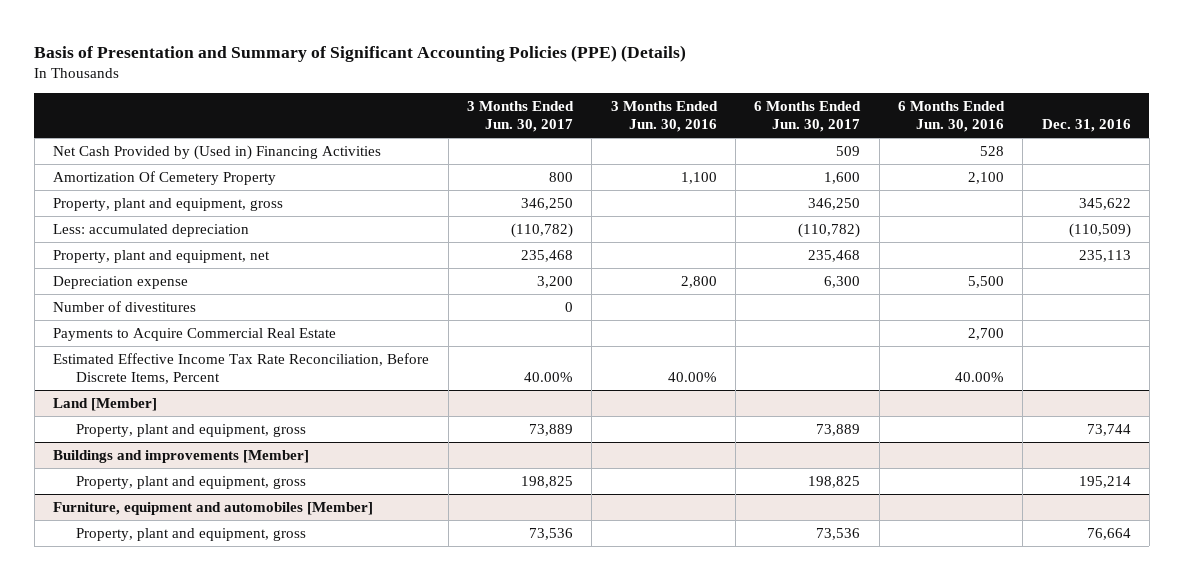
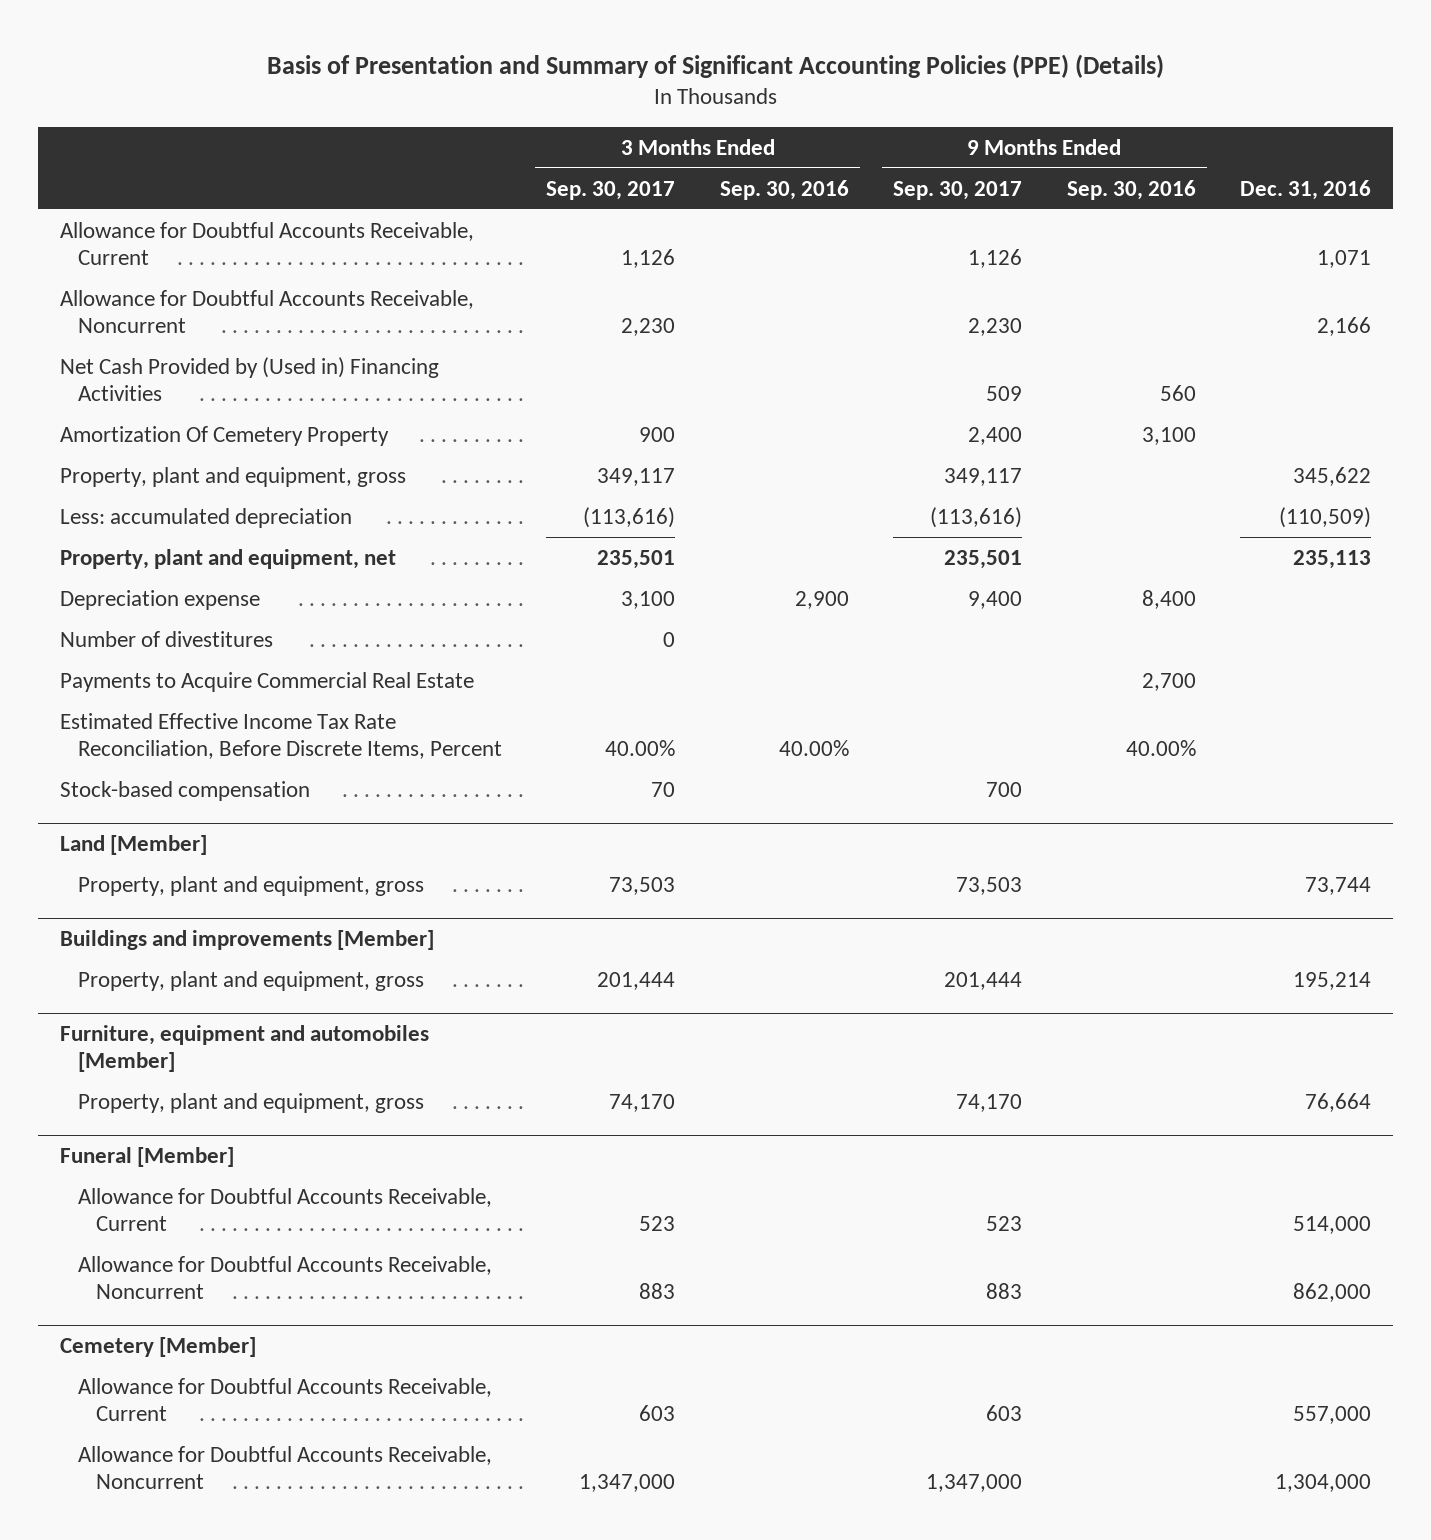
- | 3 Months Ended Jun. 30, 2017 | 3 Months Ended Jun. 30, 2016 | 6 Months Ended Jun. 30, 2017 | 6 Months Ended Jun. 30, 2016 | Dec. 31, 2016
+ | 3 Months Ended Sep. 30, 2017 | 3 Months Ended Sep. 30, 2016 | 9 Months Ended Sep. 30, 2017 | 9 Months Ended Sep. 30, 2016 | Dec. 31, 2016
+ Allowance for Doubtful Accounts Receivable, Current | 1,126 | | 1,126 | | 1,071
+ Allowance for Doubtful Accounts Receivable, Noncurrent | 2,230 | | 2,230 | | 2,166
+ Stock-based compensation | 70 | | 700 | |
+ Funeral [Member]
+ Allowance for Doubtful Accounts Receivable, Current | 523 | | 523 | | 514,000
+ Allowance for Doubtful Accounts Receivable, Noncurrent | 883 | | 883 | | 862,000
+ Cemetery [Member]
+ Allowance for Doubtful Accounts Receivable, Current | 603 | | 603 | | 557,000
+ Allowance for Doubtful Accounts Receivable, Noncurrent | 1,347,000 | | 1,347,000 | | 1,304,000

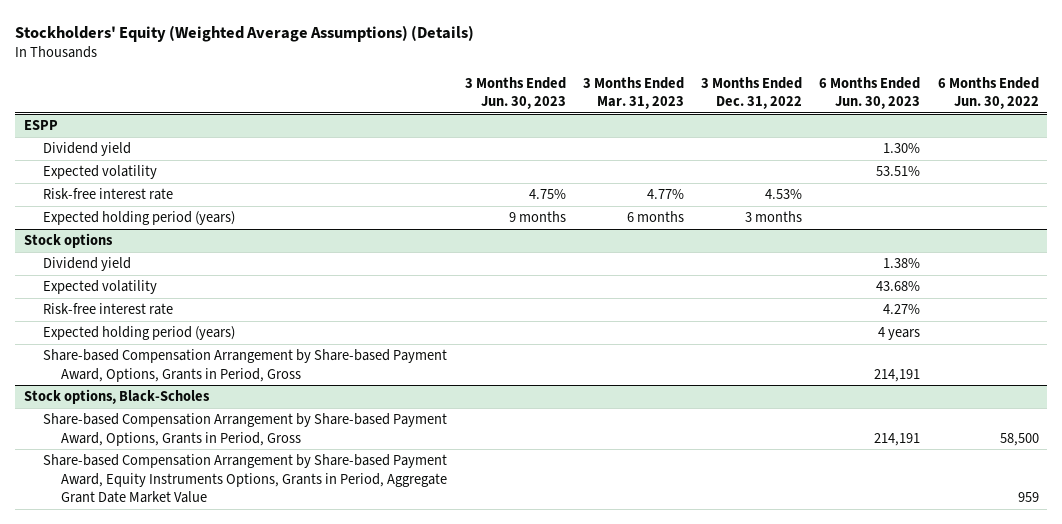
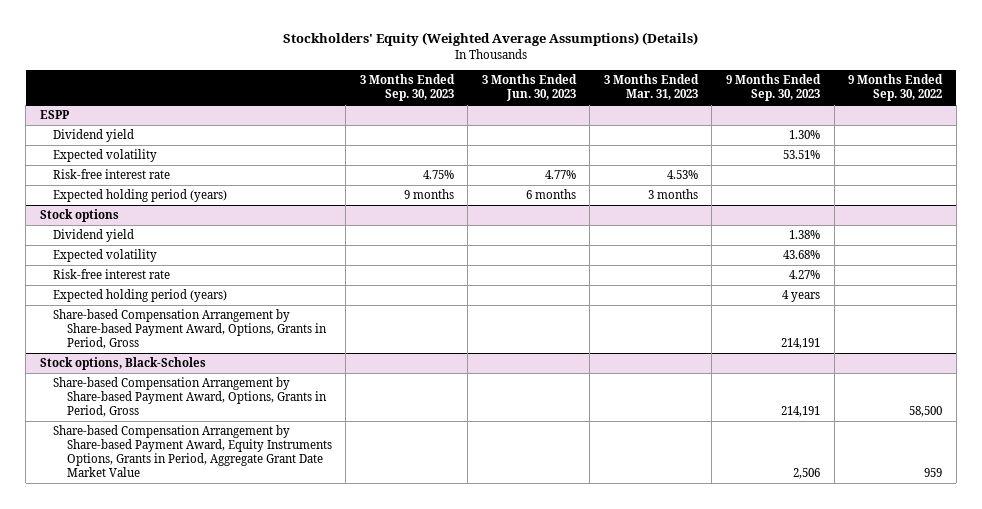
- | 3 Months Ended Jun. 30, 2023 | 3 Months Ended Mar. 31, 2023 | 3 Months Ended Dec. 31, 2022 | 6 Months Ended Jun. 30, 2023 | 6 Months Ended Jun. 30, 2022
+ | 3 Months Ended Sep. 30, 2023 | 3 Months Ended Jun. 30, 2023 | 3 Months Ended Mar. 31, 2023 | 9 Months Ended Sep. 30, 2023 | 9 Months Ended Sep. 30, 2022
@ ESPP
- Risk-free interest rate | 4.75% | 4.77% | 4.53% | |
- Expected holding period (years) | 9 months | 6 months | 3 months | |
+ Risk-free interest rate | 4.75% | 4.77% | 4.53% | |
+ Expected holding period (years) | 9 months | 6 months | 3 months | |

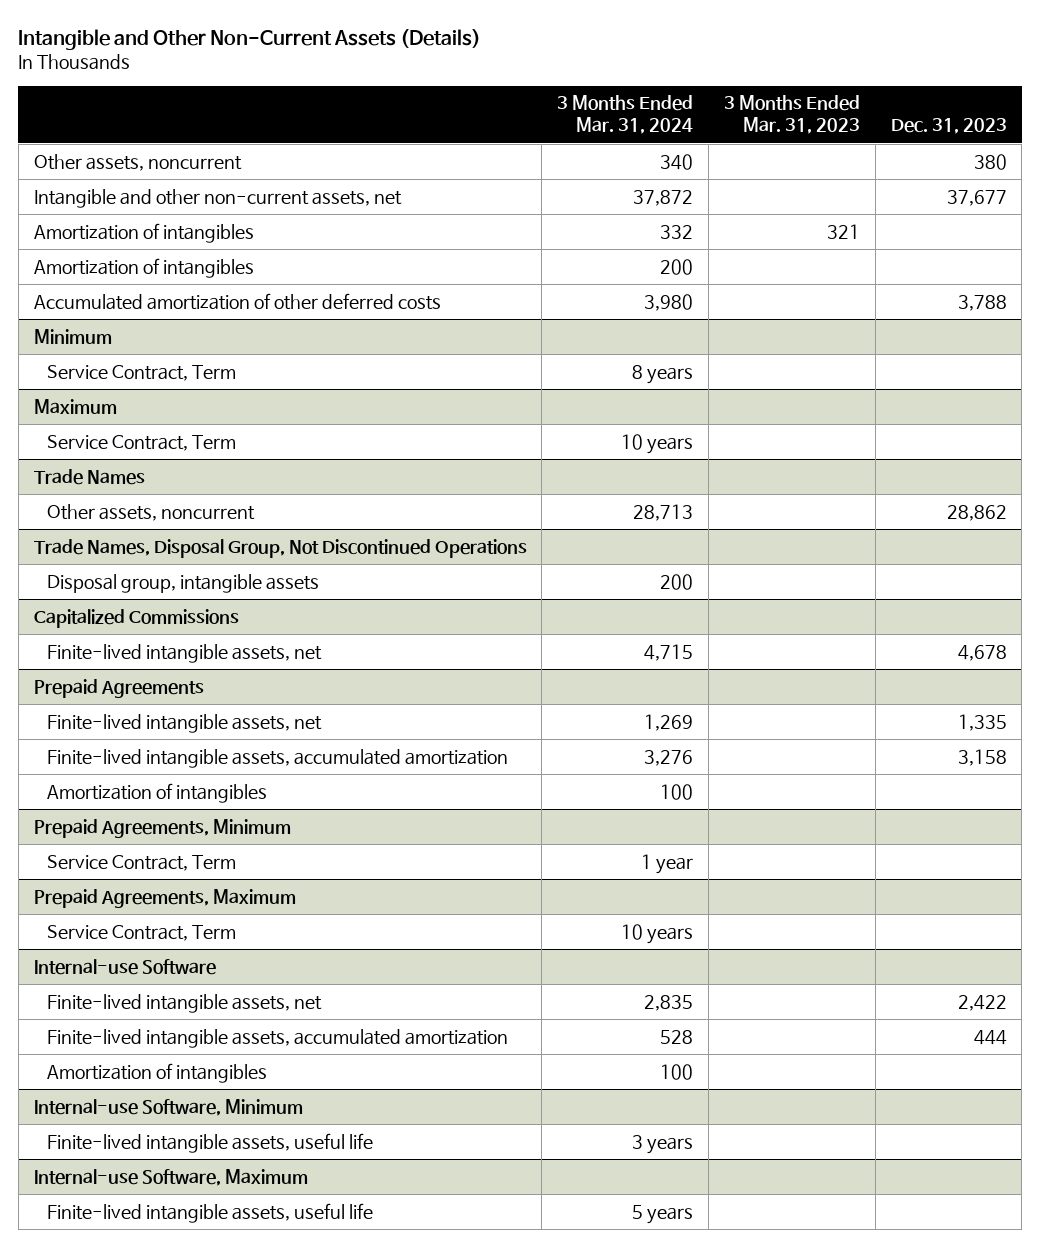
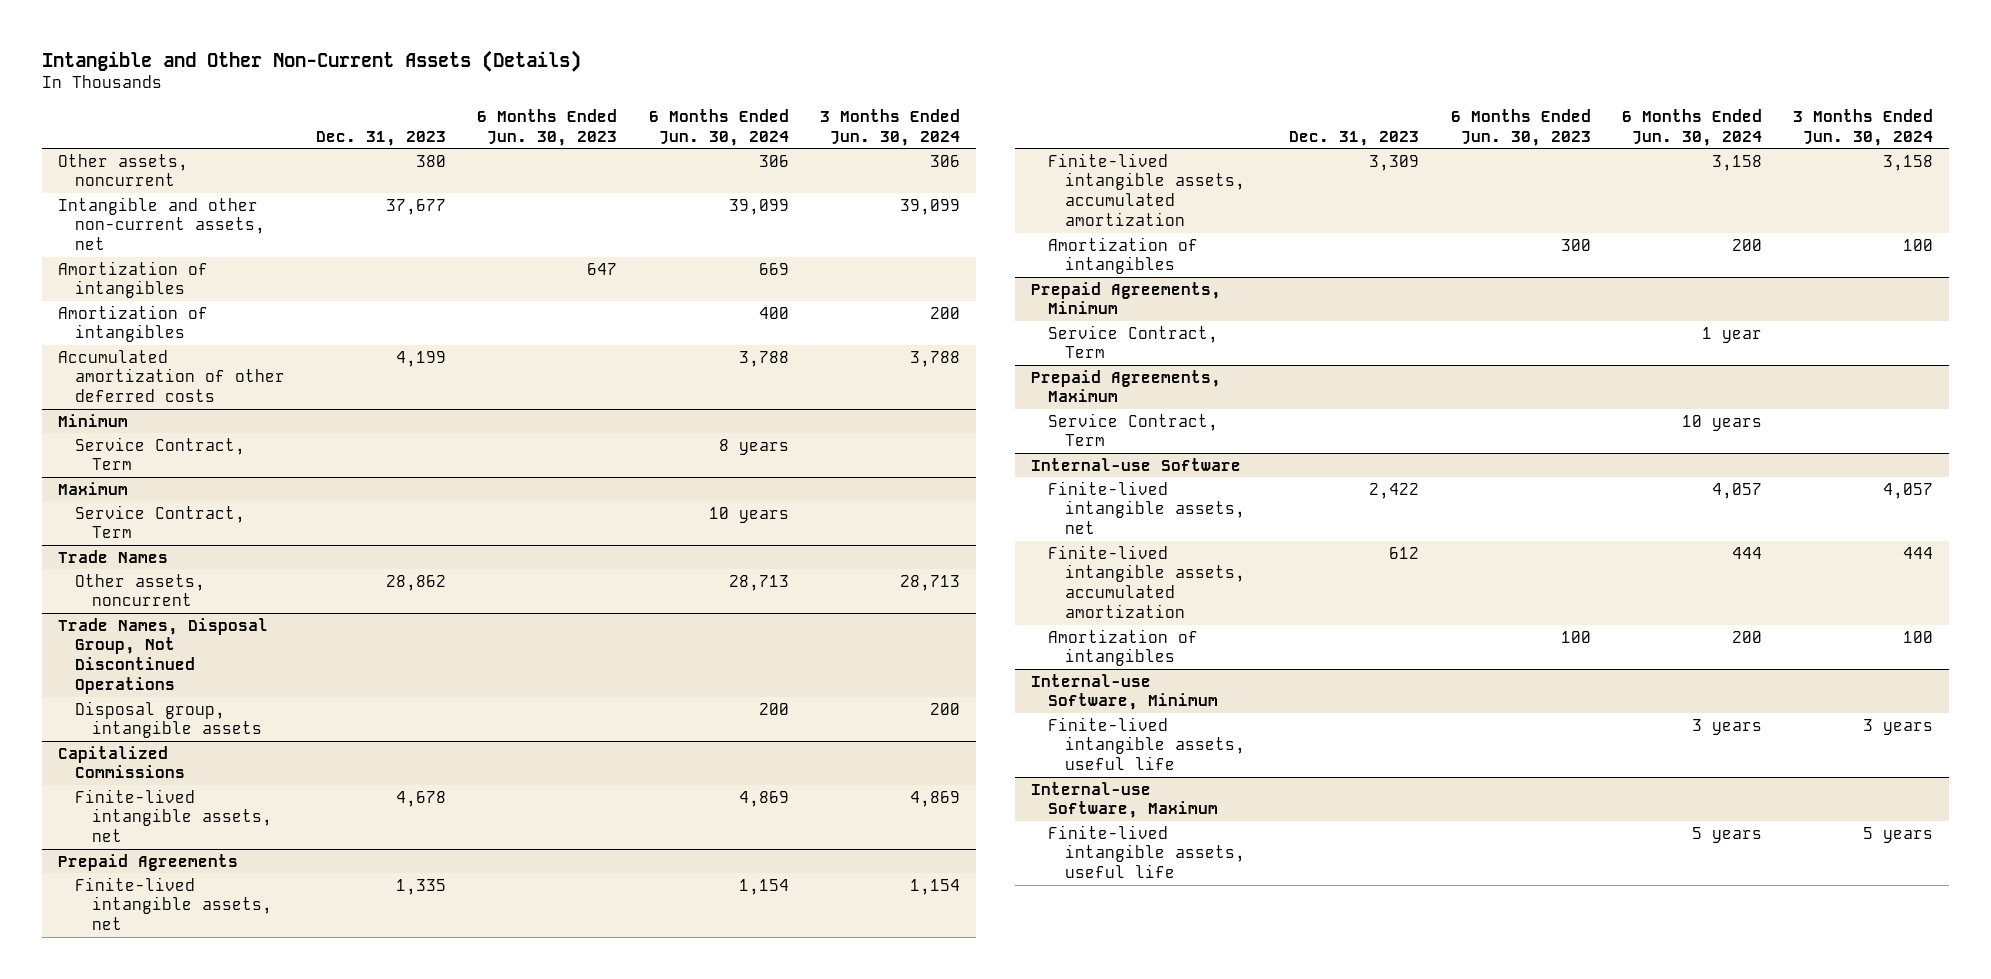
- | 3 Months Ended Mar. 31, 2024 | 3 Months Ended Mar. 31, 2023 | Dec. 31, 2023
+ | Dec. 31, 2023 | 6 Months Ended Jun. 30, 2023 | 6 Months Ended Jun. 30, 2024 | 3 Months Ended Jun. 30, 2024
- Accumulated amortization of other deferred costs | 3,980 | | 3,788
+ Accumulated amortization of other deferred costs | 4,199 | | 3,788 | 3,788
@ Prepaid Agreements
- Finite-lived intangible assets, accumulated amortization | 3,276 | | 3,158
+ Finite-lived intangible assets, accumulated amortization | 3,309 | | 3,158 | 3,158
@ Internal-use Software
- Finite-lived intangible assets, accumulated amortization | 528 | | 444
+ Finite-lived intangible assets, accumulated amortization | 612 | | 444 | 444

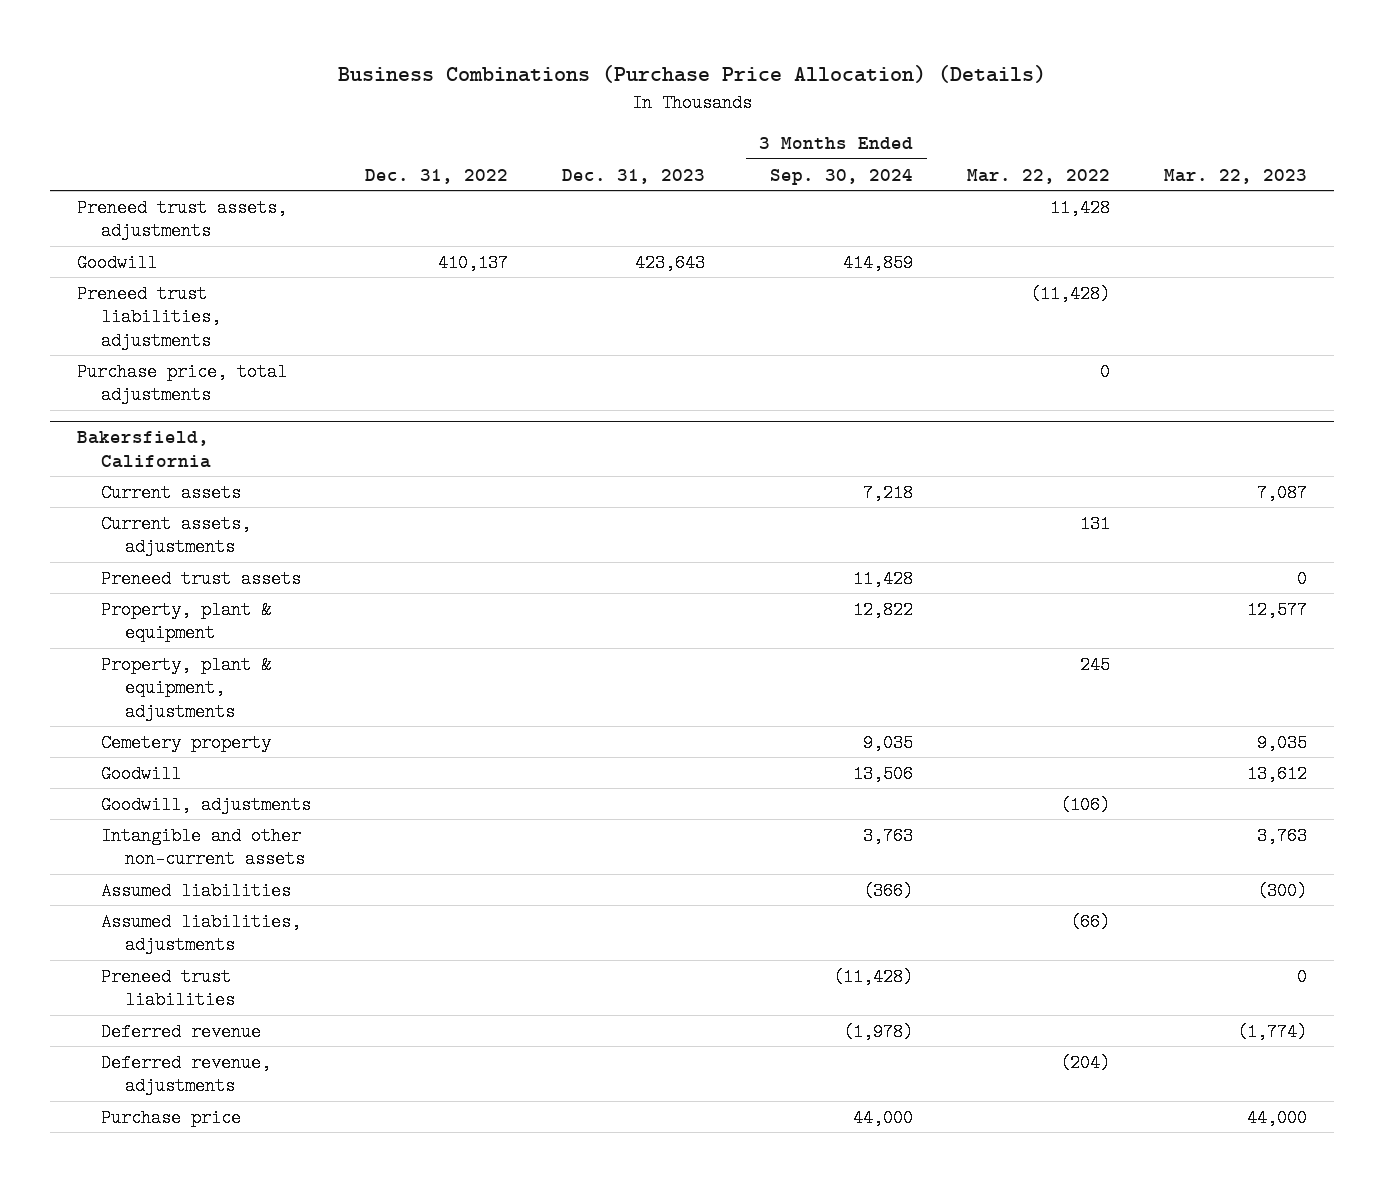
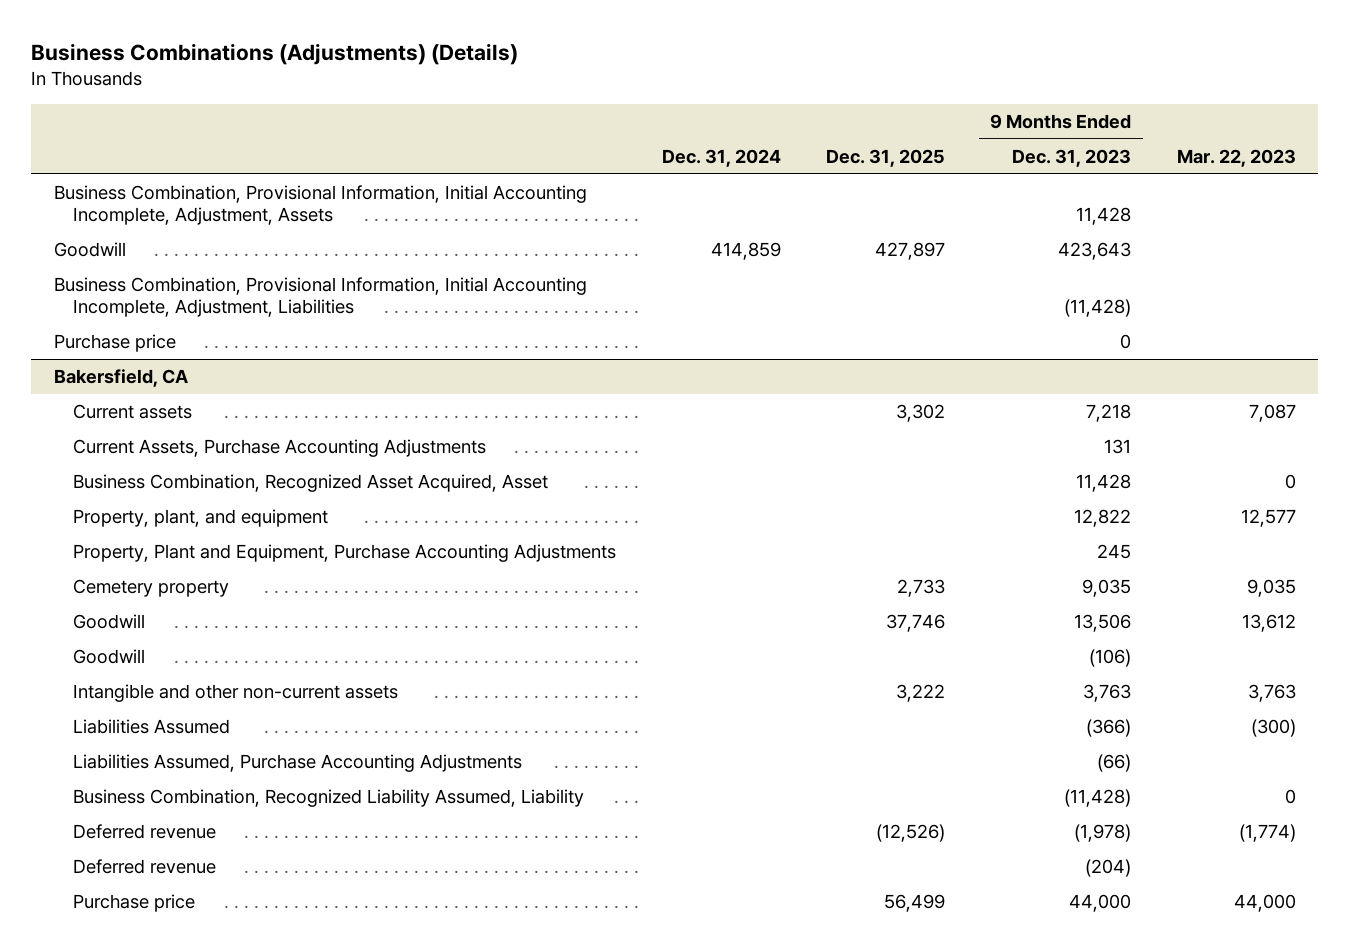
- Business Combinations (Purchase Price Allocation) (Details)
+ Business Combinations (Adjustments) (Details)
- | Dec. 31, 2022 | Dec. 31, 2023 | 3 Months Ended Sep. 30, 2024 | Mar. 22, 2022 | Mar. 22, 2023
+ | Dec. 31, 2024 | Dec. 31, 2025 | 9 Months Ended Dec. 31, 2023 | Mar. 22, 2023
- Preneed trust assets, adjustments | | | | 11,428 |
+ Business Combination, Provisional Information, Initial Accounting Incomplete, Adjustment, Assets | | | 11,428 |
- Preneed trust liabilities, adjustments | | | | (11,428) |
- Purchase price, total adjustments | | | | 0 |
- Bakersfield, California
+ Business Combination, Provisional Information, Initial Accounting Incomplete, Adjustment, Liabilities | | | (11,428) |
+ Purchase price | | | 0 |
+ Bakersfield, CA
- Current assets, adjustments | | | | 131 |
- Preneed trust assets | | | 11,428 | | 0
- Property, plant & equipment | | | 12,822 | | 12,577
- Property, plant & equipment, adjustments | | | | 245 |
+ Current Assets, Purchase Accounting Adjustments | | | 131 |
+ Business Combination, Recognized Asset Acquired, Asset | | | 11,428 | 0
+ Property, plant, and equipment | | | 12,822 | 12,577
+ Property, Plant and Equipment, Purchase Accounting Adjustments | | | 245 |
- Goodwill, adjustments | | | | (106) |
+ Goodwill | | | (106) |
- Assumed liabilities | | | (366) | | (300)
- Assumed liabilities, adjustments | | | | (66) |
- Preneed trust liabilities | | | (11,428) | | 0
+ Liabilities Assumed | | | (366) | (300)
+ Liabilities Assumed, Purchase Accounting Adjustments | | | (66) |
+ Business Combination, Recognized Liability Assumed, Liability | | | (11,428) | 0
- Deferred revenue, adjustments | | | | (204) |
+ Deferred revenue | | | (204) |

